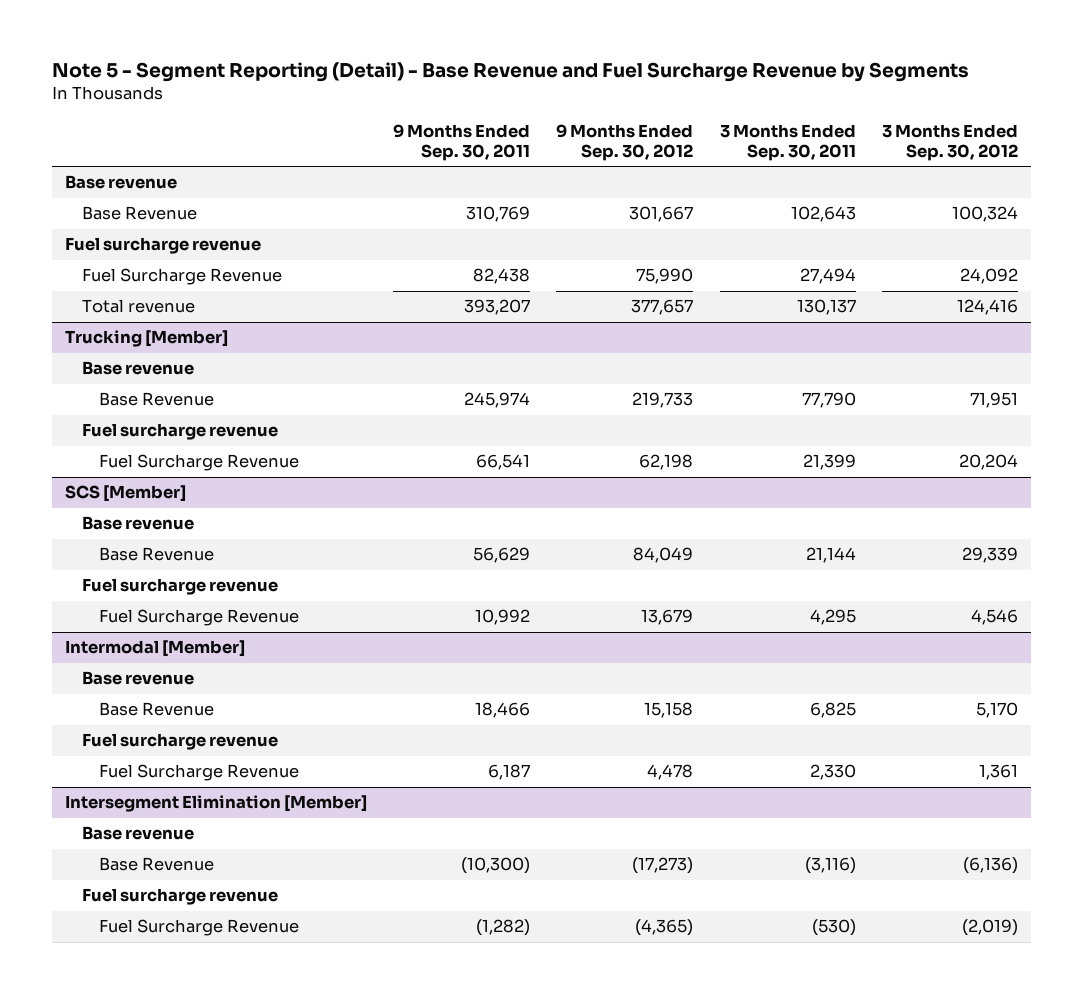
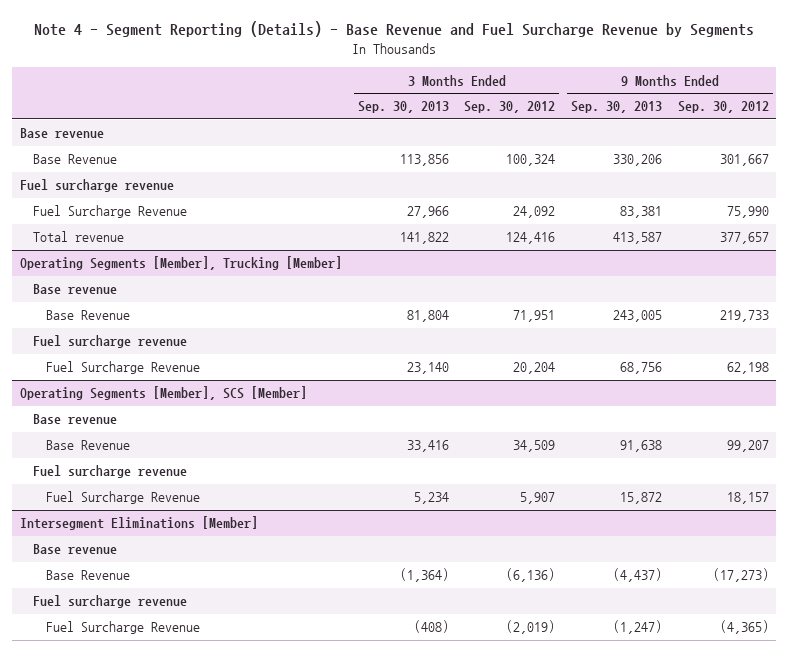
- Note 5 - Segment Reporting (Detail) - Base Revenue and Fuel Surcharge Revenue by Segments
+ Note 4 - Segment Reporting (Details) - Base Revenue and Fuel Surcharge Revenue by Segments
- | 9 Months Ended Sep. 30, 2011 | 9 Months Ended Sep. 30, 2012 | 3 Months Ended Sep. 30, 2011 | 3 Months Ended Sep. 30, 2012
+ | 3 Months Ended Sep. 30, 2013 | 3 Months Ended Sep. 30, 2012 | 9 Months Ended Sep. 30, 2013 | 9 Months Ended Sep. 30, 2012
- Trucking [Member]
+ Operating Segments [Member], Trucking [Member]
- SCS [Member]
- Base revenue
- Base Revenue | 56,629 | 84,049 | 21,144 | 29,339
- Fuel surcharge revenue
- Fuel Surcharge Revenue | 10,992 | 13,679 | 4,295 | 4,546
- Intermodal [Member]
+ Operating Segments [Member], SCS [Member]
- Base Revenue | 18,466 | 15,158 | 6,825 | 5,170
+ Base Revenue | 33,416 | 34,509 | 91,638 | 99,207
- Fuel Surcharge Revenue | 6,187 | 4,478 | 2,330 | 1,361
- Intersegment Elimination [Member]
+ Fuel Surcharge Revenue | 5,234 | 5,907 | 15,872 | 18,157
+ Intersegment Eliminations [Member]

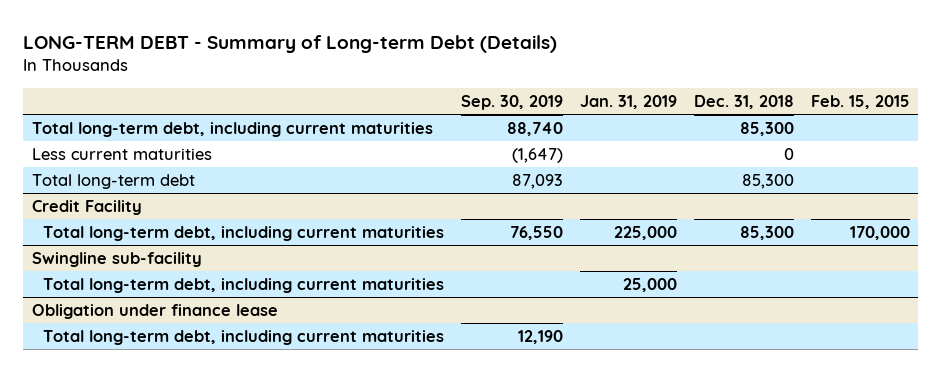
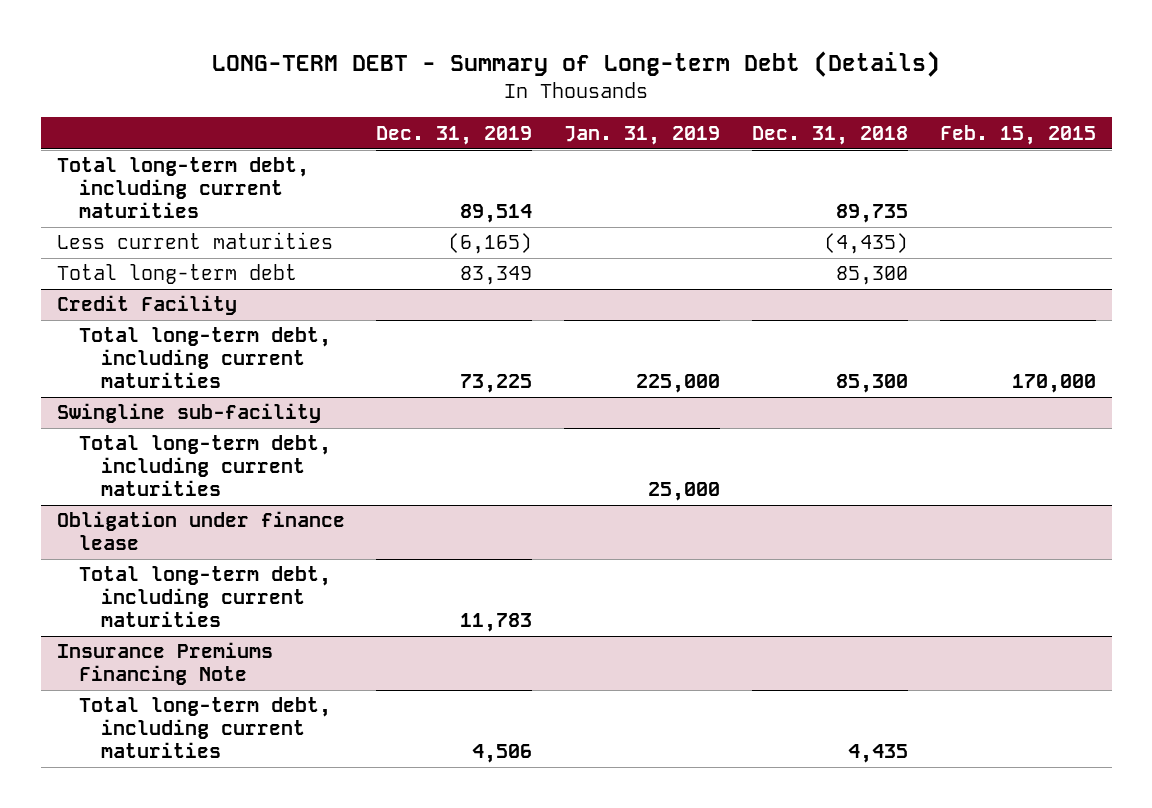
- | Sep. 30, 2019 | Jan. 31, 2019 | Dec. 31, 2018 | Feb. 15, 2015
+ | Dec. 31, 2019 | Jan. 31, 2019 | Dec. 31, 2018 | Feb. 15, 2015
- Total long-term debt, including current maturities | 88,740 | | 85,300 |
- Less current maturities | (1,647) | | 0 |
+ Total long-term debt, including current maturities | 89,514 | | 89,735 |
+ Less current maturities | (6,165) | | (4,435) |
+ Insurance Premiums Financing Note
+ Total long-term debt, including current maturities | 4,506 | | 4,435 |

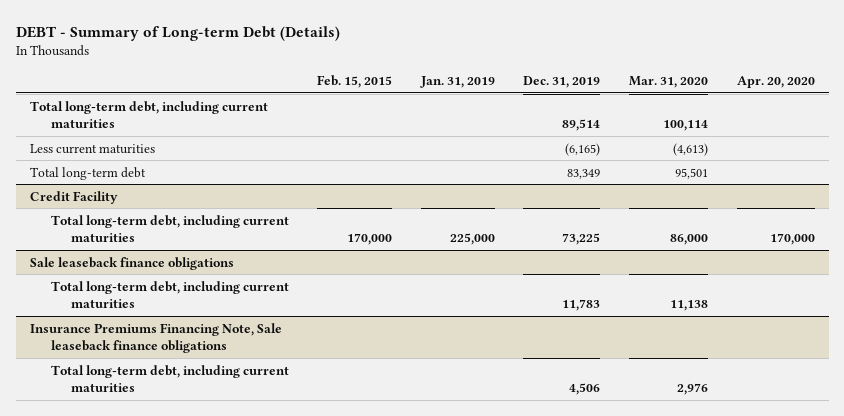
- LONG-TERM DEBT - Summary of Long-term Debt (Details)
+ DEBT - Summary of Long-term Debt (Details)
- | Dec. 31, 2019 | Jan. 31, 2019 | Dec. 31, 2018 | Feb. 15, 2015
+ | Feb. 15, 2015 | Jan. 31, 2019 | Dec. 31, 2019 | Mar. 31, 2020 | Apr. 20, 2020
- Swingline sub-facility
- Total long-term debt, including current maturities | | 25,000 | |
- Obligation under finance lease
+ Sale leaseback finance obligations
- Insurance Premiums Financing Note
+ Insurance Premiums Financing Note, Sale leaseback finance obligations

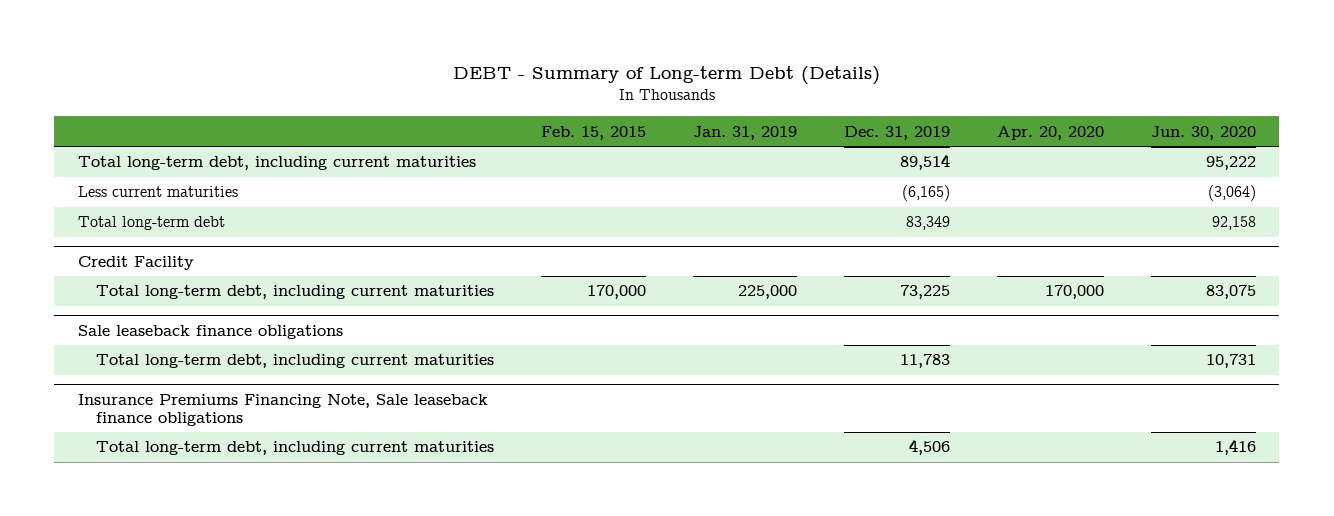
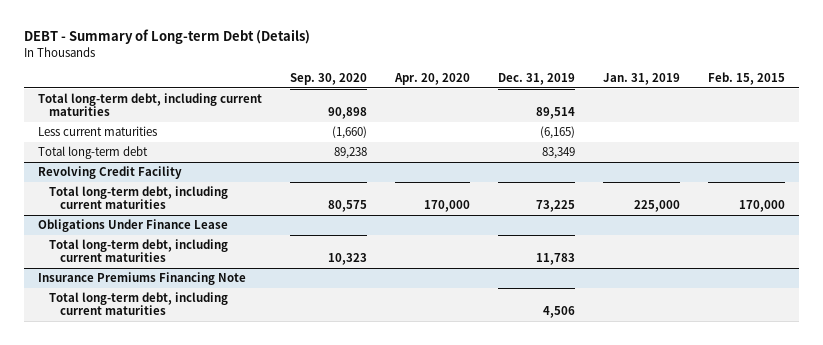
- | Feb. 15, 2015 | Jan. 31, 2019 | Dec. 31, 2019 | Apr. 20, 2020 | Jun. 30, 2020
+ | Sep. 30, 2020 | Apr. 20, 2020 | Dec. 31, 2019 | Jan. 31, 2019 | Feb. 15, 2015
- Credit Facility
+ Revolving Credit Facility
- Sale leaseback finance obligations
+ Obligations Under Finance Lease
- Insurance Premiums Financing Note, Sale leaseback finance obligations
+ Insurance Premiums Financing Note

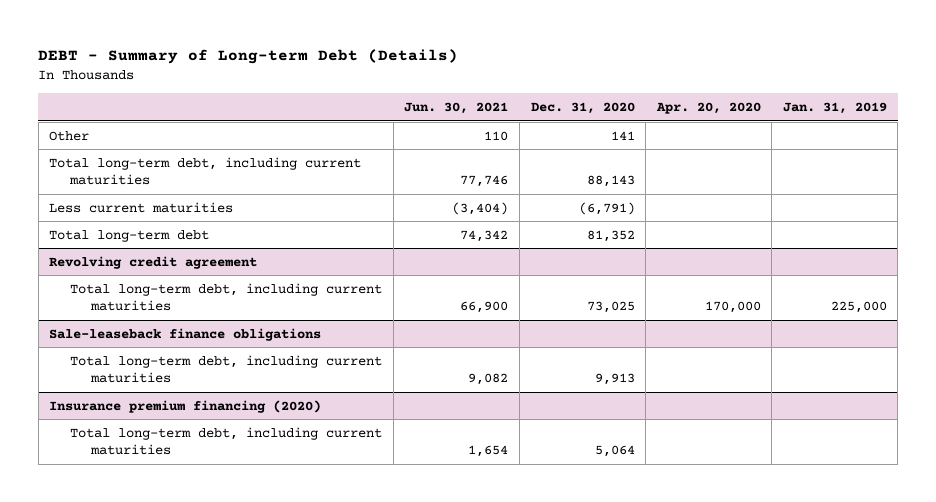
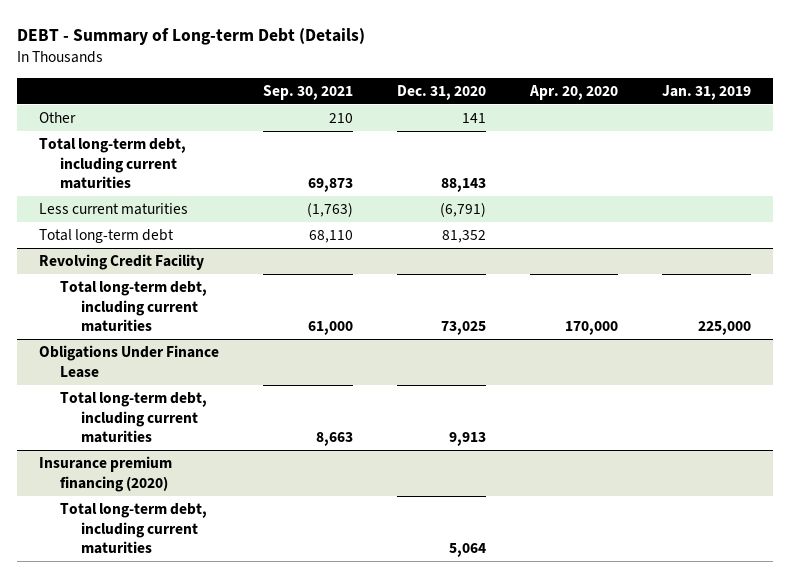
- | Jun. 30, 2021 | Dec. 31, 2020 | Apr. 20, 2020 | Jan. 31, 2019
+ | Sep. 30, 2021 | Dec. 31, 2020 | Apr. 20, 2020 | Jan. 31, 2019
- Revolving credit agreement
+ Revolving Credit Facility
- Sale-leaseback finance obligations
+ Obligations Under Finance Lease

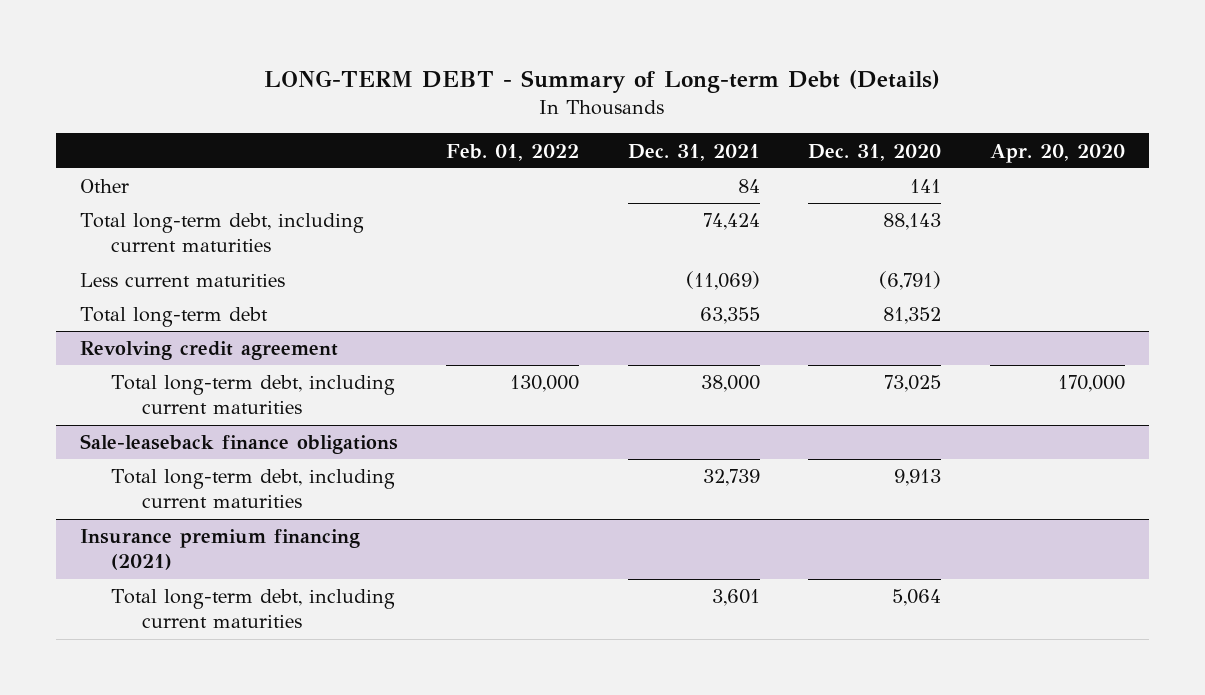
- DEBT - Summary of Long-term Debt (Details)
+ LONG-TERM DEBT - Summary of Long-term Debt (Details)
- | Sep. 30, 2021 | Dec. 31, 2020 | Apr. 20, 2020 | Jan. 31, 2019
+ | Feb. 01, 2022 | Dec. 31, 2021 | Dec. 31, 2020 | Apr. 20, 2020
- Revolving Credit Facility
+ Revolving credit agreement
- Obligations Under Finance Lease
+ Sale-leaseback finance obligations
- Insurance premium financing (2020)
+ Insurance premium financing (2021)

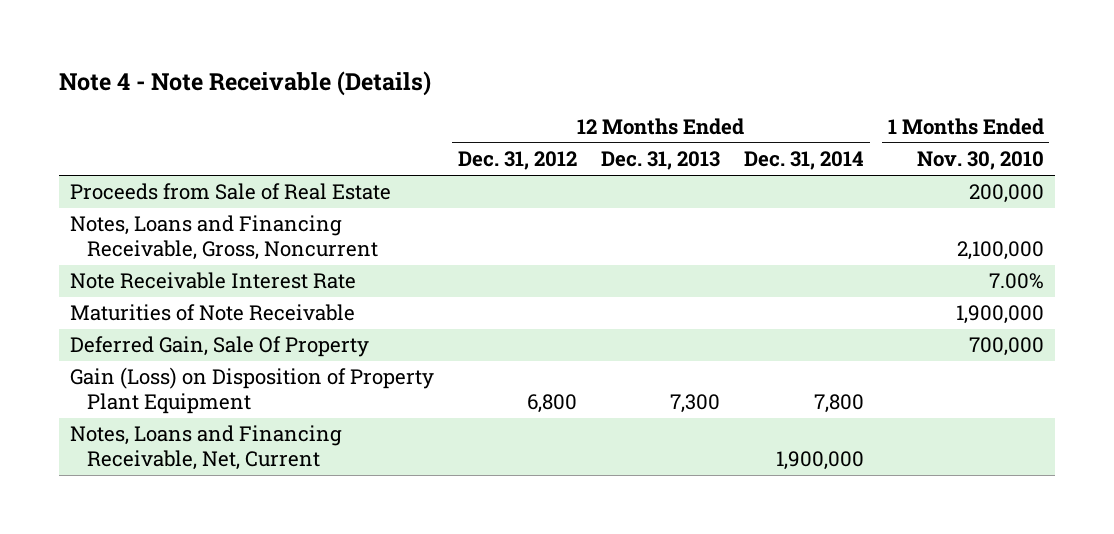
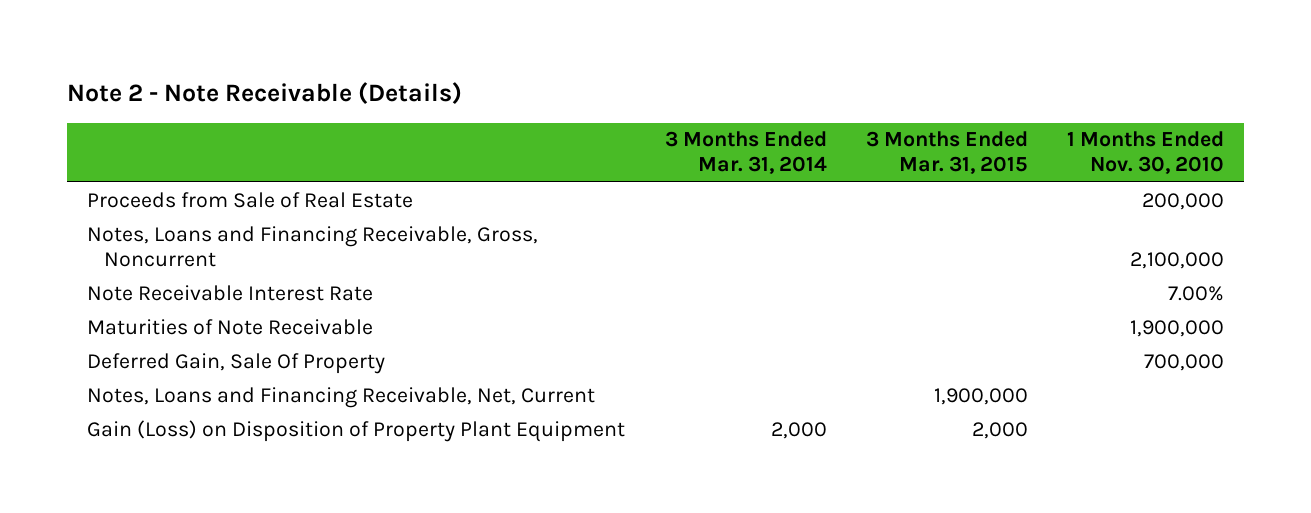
- Note 4 - Note Receivable (Details)
+ Note 2 - Note Receivable (Details)
- | 12 Months Ended Dec. 31, 2012 | 12 Months Ended Dec. 31, 2013 | 12 Months Ended Dec. 31, 2014 | 1 Months Ended Nov. 30, 2010
+ | 3 Months Ended Mar. 31, 2014 | 3 Months Ended Mar. 31, 2015 | 1 Months Ended Nov. 30, 2010
moved down: Gain (Loss) on Disposition of Property Plant Equipment | 2,000 | 2,000 |

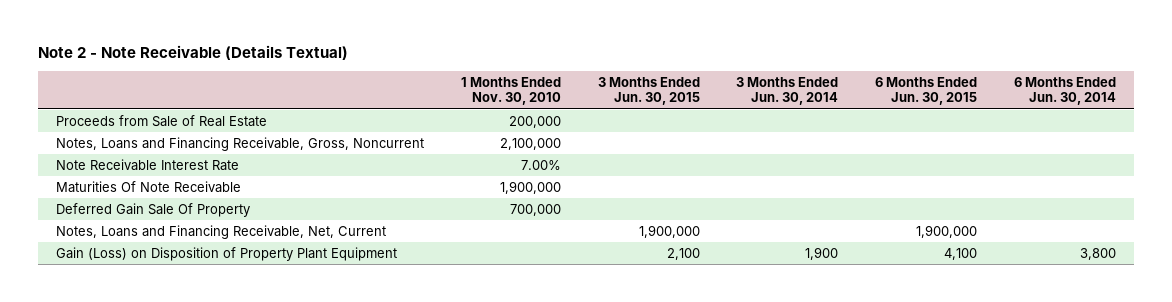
- Note 2 - Note Receivable (Details)
+ Note 2 - Note Receivable (Details Textual)
- | 3 Months Ended Mar. 31, 2014 | 3 Months Ended Mar. 31, 2015 | 1 Months Ended Nov. 30, 2010
+ | 1 Months Ended Nov. 30, 2010 | 3 Months Ended Jun. 30, 2015 | 3 Months Ended Jun. 30, 2014 | 6 Months Ended Jun. 30, 2015 | 6 Months Ended Jun. 30, 2014
- Maturities of Note Receivable | | | 1,900,000
- Deferred Gain, Sale Of Property | | | 700,000
+ Maturities Of Note Receivable | 1,900,000 | | | |
+ Deferred Gain Sale Of Property | 700,000 | | | |

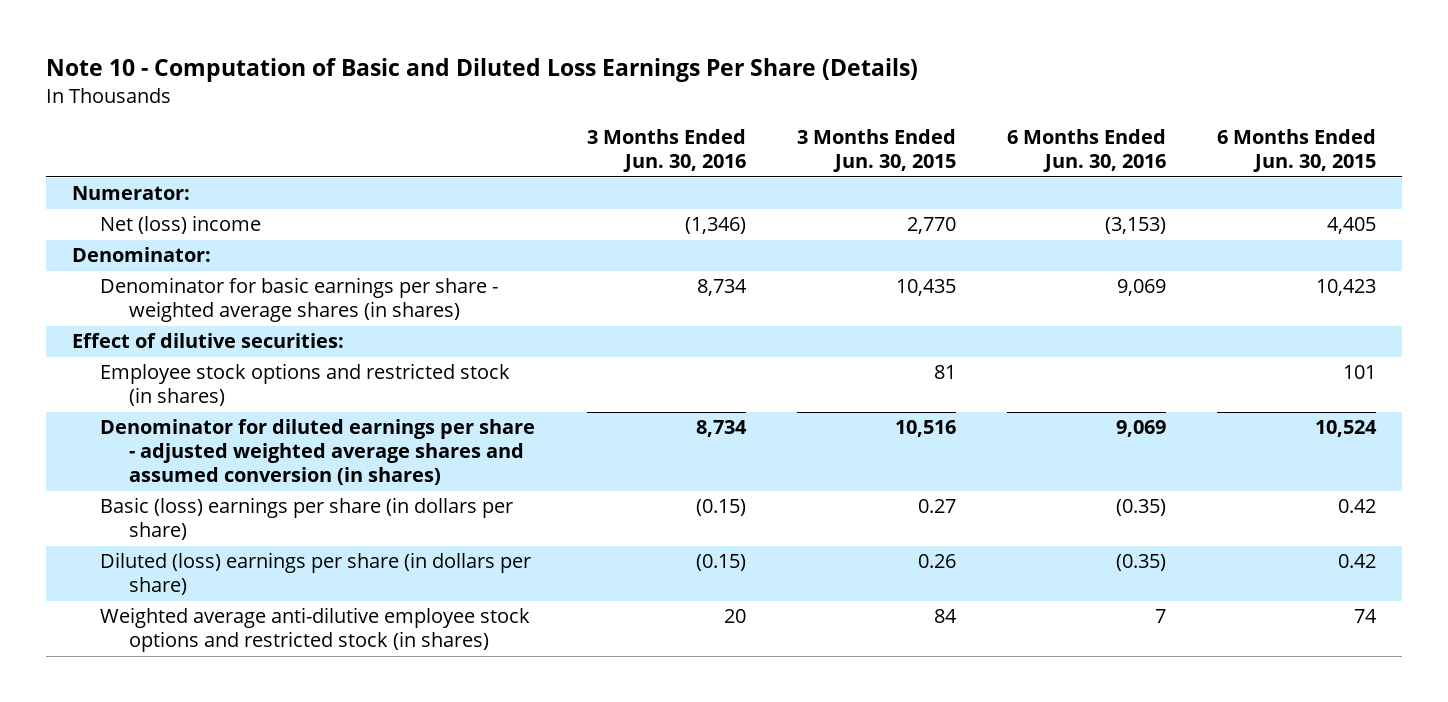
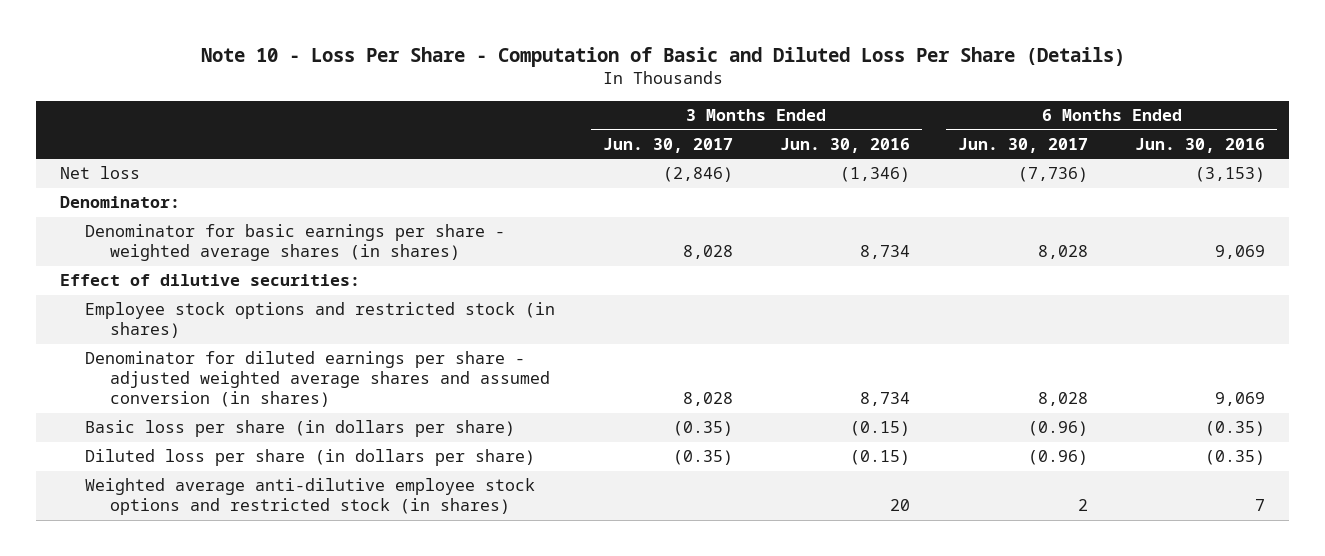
- Note 10 - Computation of Basic and Diluted Loss Earnings Per Share (Details)
+ Note 10 - Loss Per Share - Computation of Basic and Diluted Loss Per Share (Details)
- | 3 Months Ended Jun. 30, 2016 | 3 Months Ended Jun. 30, 2015 | 6 Months Ended Jun. 30, 2016 | 6 Months Ended Jun. 30, 2015
+ | 3 Months Ended Jun. 30, 2017 | 3 Months Ended Jun. 30, 2016 | 6 Months Ended Jun. 30, 2017 | 6 Months Ended Jun. 30, 2016
- Numerator:
- Net (loss) income | (1,346) | 2,770 | (3,153) | 4,405
+ Net loss | (2,846) | (1,346) | (7,736) | (3,153)
- Basic (loss) earnings per share (in dollars per share) | (0.15) | 0.27 | (0.35) | 0.42
- Diluted (loss) earnings per share (in dollars per share) | (0.15) | 0.26 | (0.35) | 0.42
+ Basic loss per share (in dollars per share) | (0.35) | (0.15) | (0.96) | (0.35)
+ Diluted loss per share (in dollars per share) | (0.35) | (0.15) | (0.96) | (0.35)

